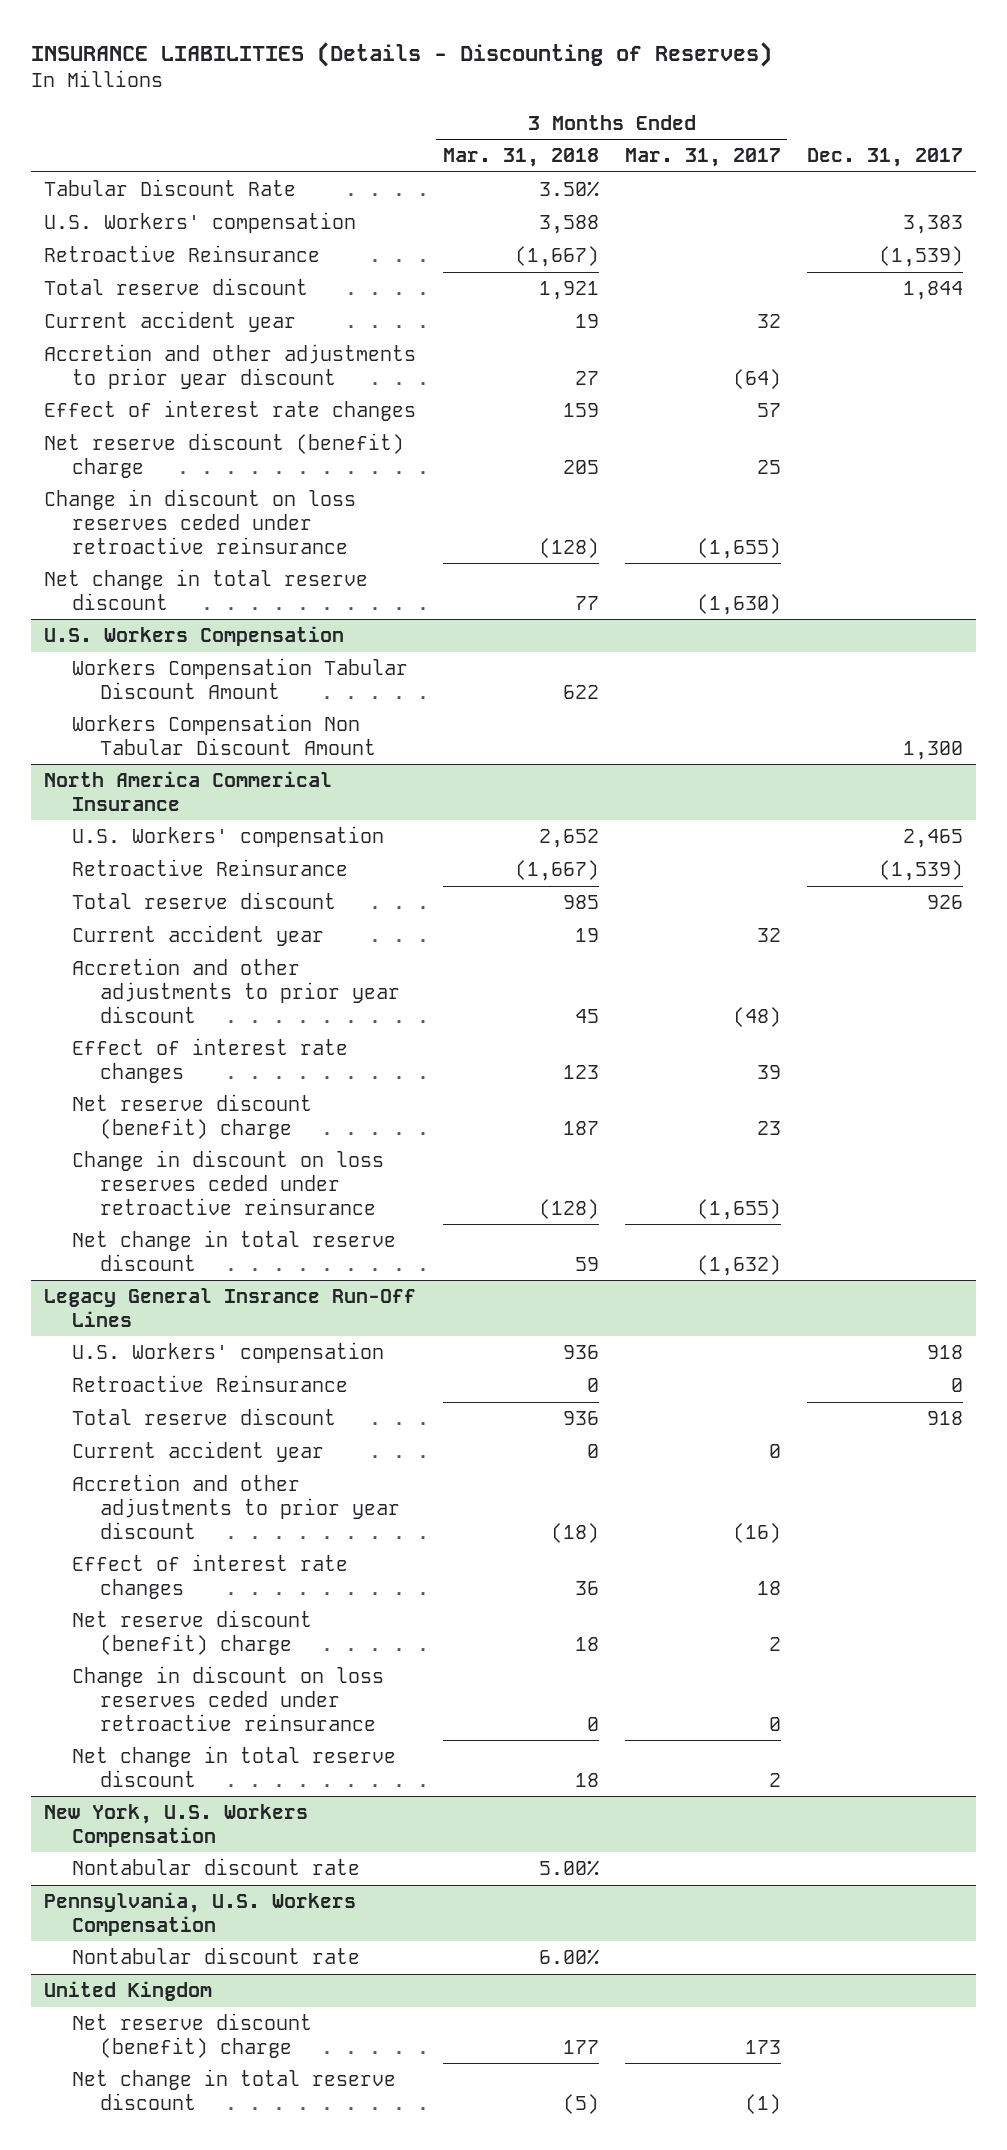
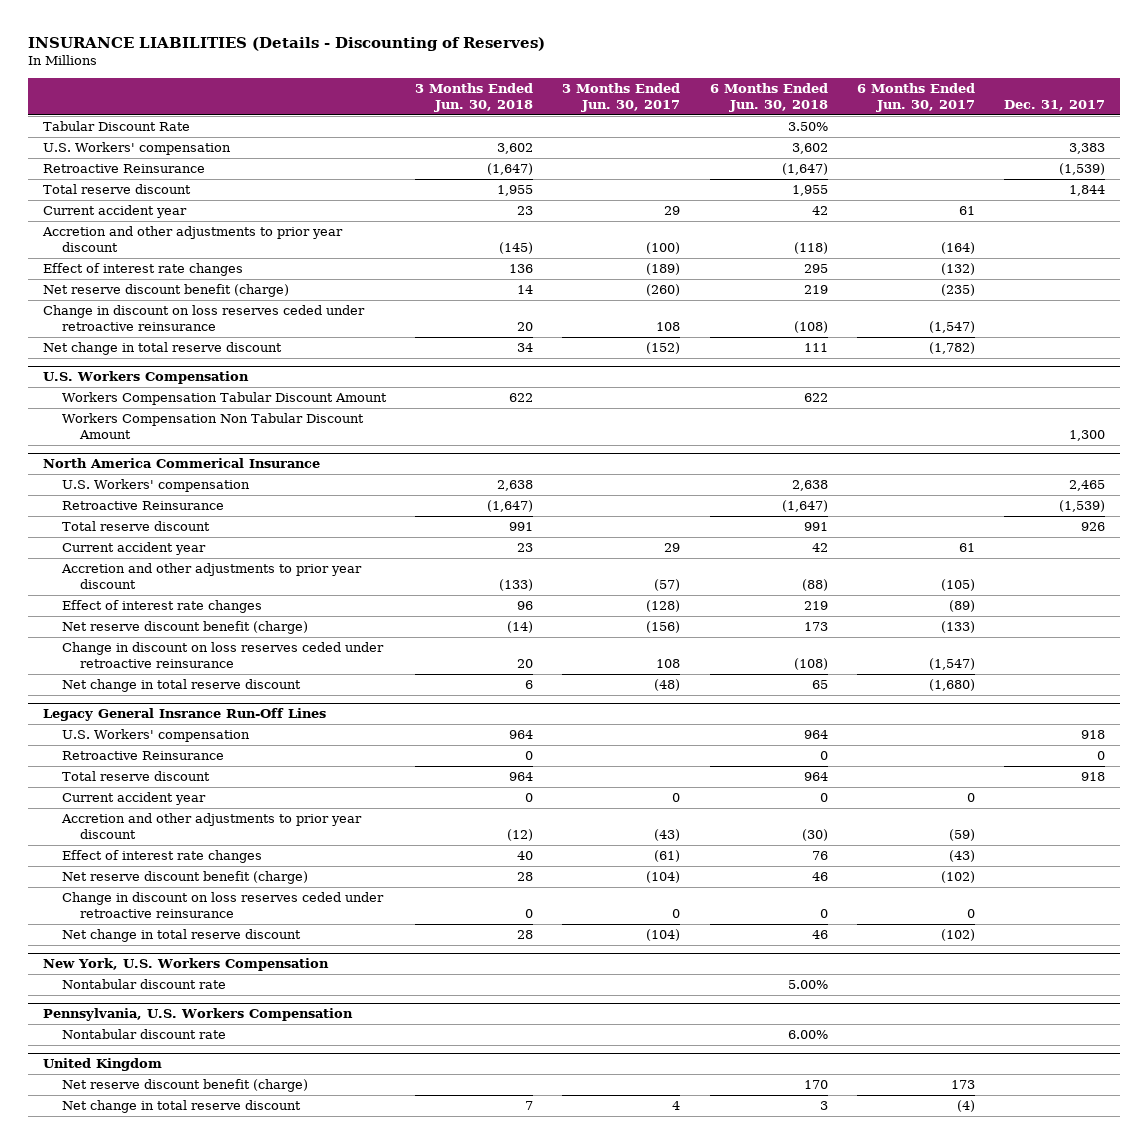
- | 3 Months Ended Mar. 31, 2018 | 3 Months Ended Mar. 31, 2017 | Dec. 31, 2017
+ | 3 Months Ended Jun. 30, 2018 | 3 Months Ended Jun. 30, 2017 | 6 Months Ended Jun. 30, 2018 | 6 Months Ended Jun. 30, 2017 | Dec. 31, 2017
- Net reserve discount (benefit) charge | 205 | 25 |
+ Net reserve discount benefit (charge) | 14 | (260) | 219 | (235) |
@ North America Commerical Insurance
- Net reserve discount (benefit) charge | 187 | 23 |
+ Net reserve discount benefit (charge) | (14) | (156) | 173 | (133) |
@ Legacy General Insrance Run-Off Lines
- Net reserve discount (benefit) charge | 18 | 2 |
+ Net reserve discount benefit (charge) | 28 | (104) | 46 | (102) |
@ United Kingdom
- Net reserve discount (benefit) charge | 177 | 173 |
+ Net reserve discount benefit (charge) | | | 170 | 173 |

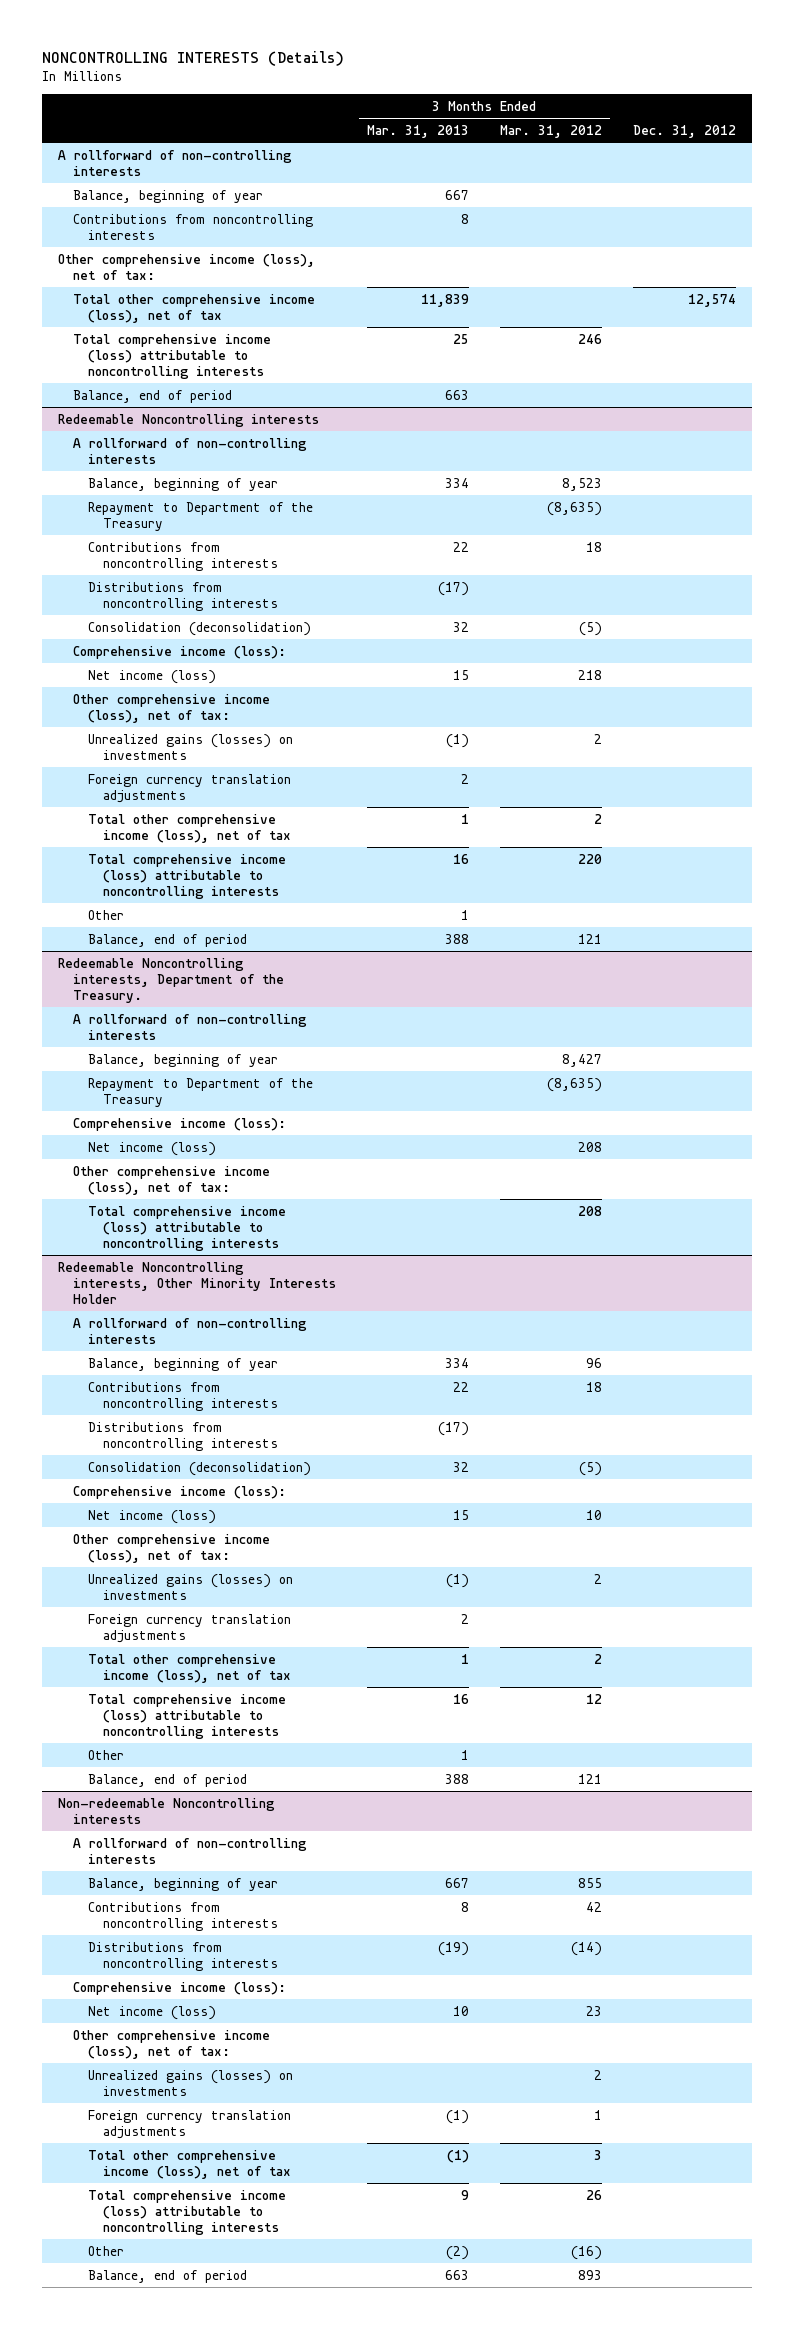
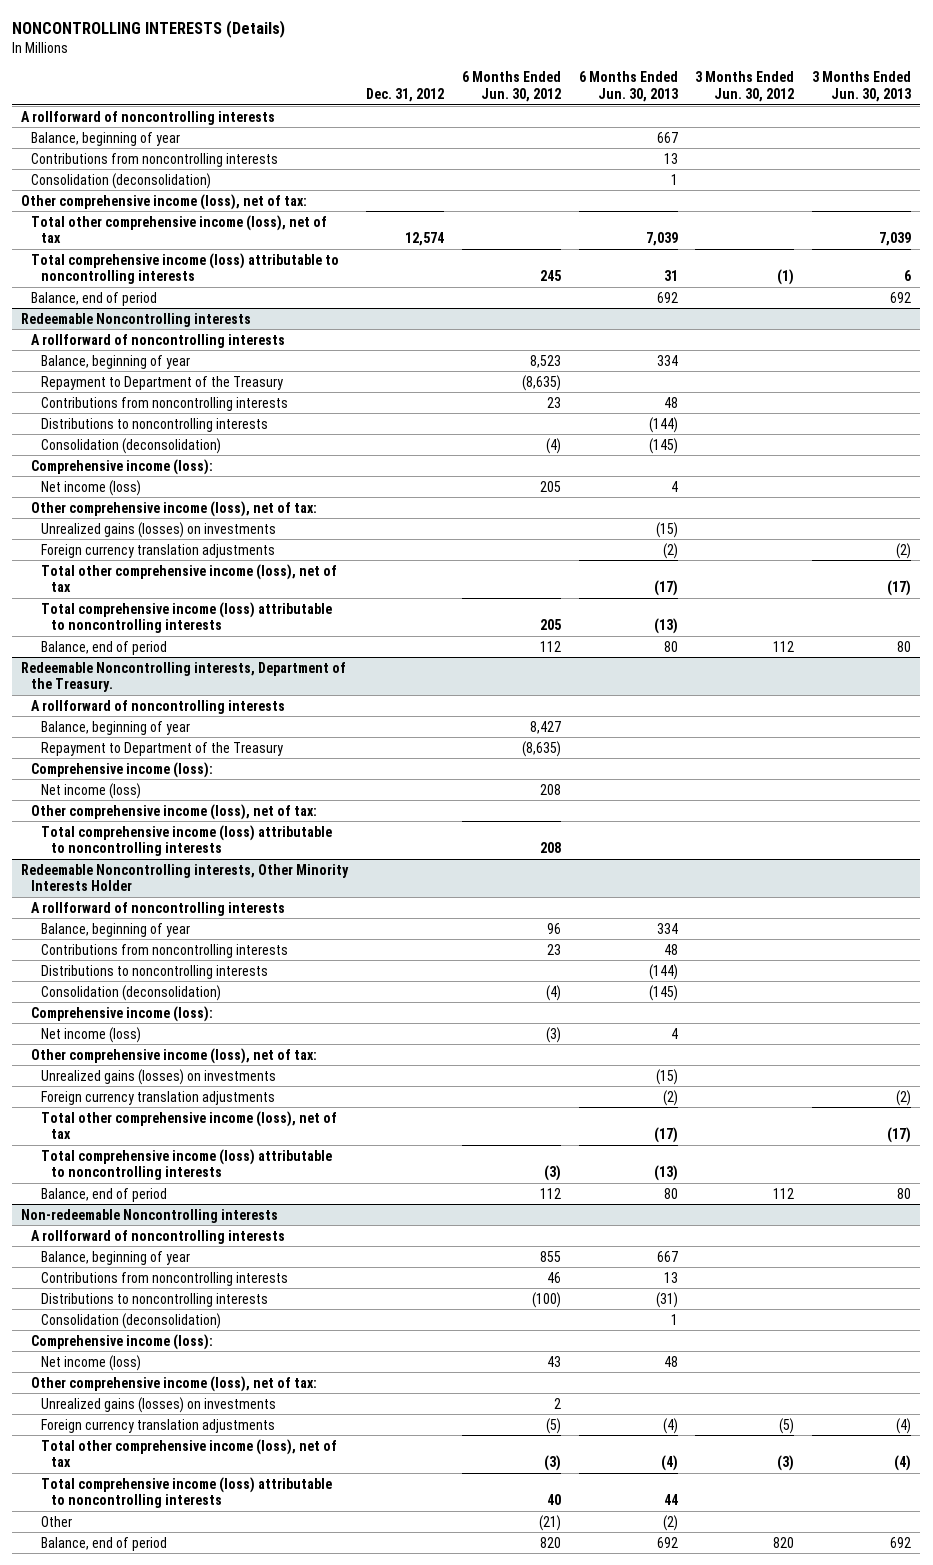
- | 3 Months Ended Mar. 31, 2013 | 3 Months Ended Mar. 31, 2012 | Dec. 31, 2012
+ | Dec. 31, 2012 | 6 Months Ended Jun. 30, 2012 | 6 Months Ended Jun. 30, 2013 | 3 Months Ended Jun. 30, 2012 | 3 Months Ended Jun. 30, 2013
- A rollforward of non-controlling interests
+ A rollforward of noncontrolling interests
+ Consolidation (deconsolidation) | | | 1 | |
@ Redeemable Noncontrolling interests
- A rollforward of non-controlling interests
+ A rollforward of noncontrolling interests
- Distributions from noncontrolling interests | (17) | |
+ Distributions to noncontrolling interests | | | (144) | |
- Other | 1 | |
@ Redeemable Noncontrolling interests, Department of the Treasury.
- A rollforward of non-controlling interests
+ A rollforward of noncontrolling interests
@ Redeemable Noncontrolling interests, Other Minority Interests Holder
- A rollforward of non-controlling interests
+ A rollforward of noncontrolling interests
- Distributions from noncontrolling interests | (17) | |
+ Distributions to noncontrolling interests | | | (144) | |
- Other | 1 | |
@ Non-redeemable Noncontrolling interests
- A rollforward of non-controlling interests
+ A rollforward of noncontrolling interests
- Distributions from noncontrolling interests | (19) | (14) |
+ Distributions to noncontrolling interests | | (100) | (31) | |
+ Consolidation (deconsolidation) | | | 1 | |

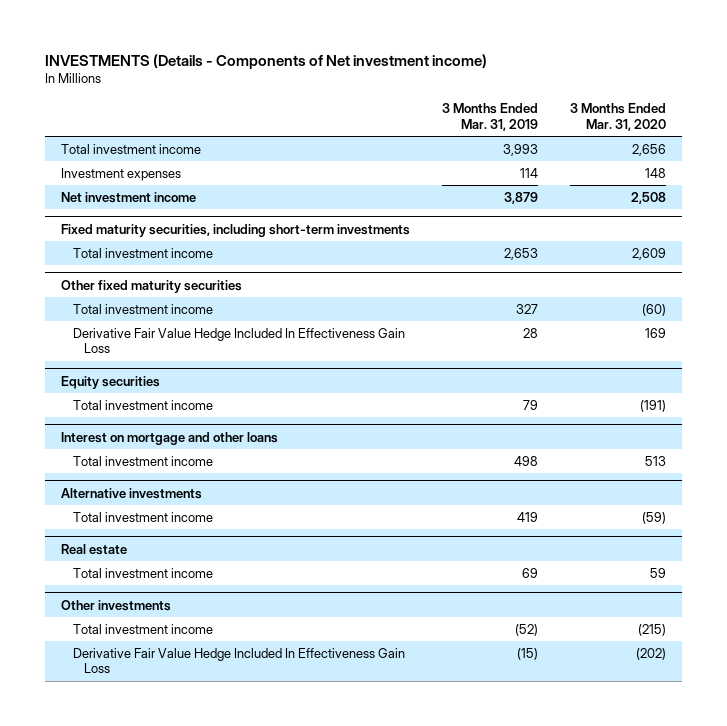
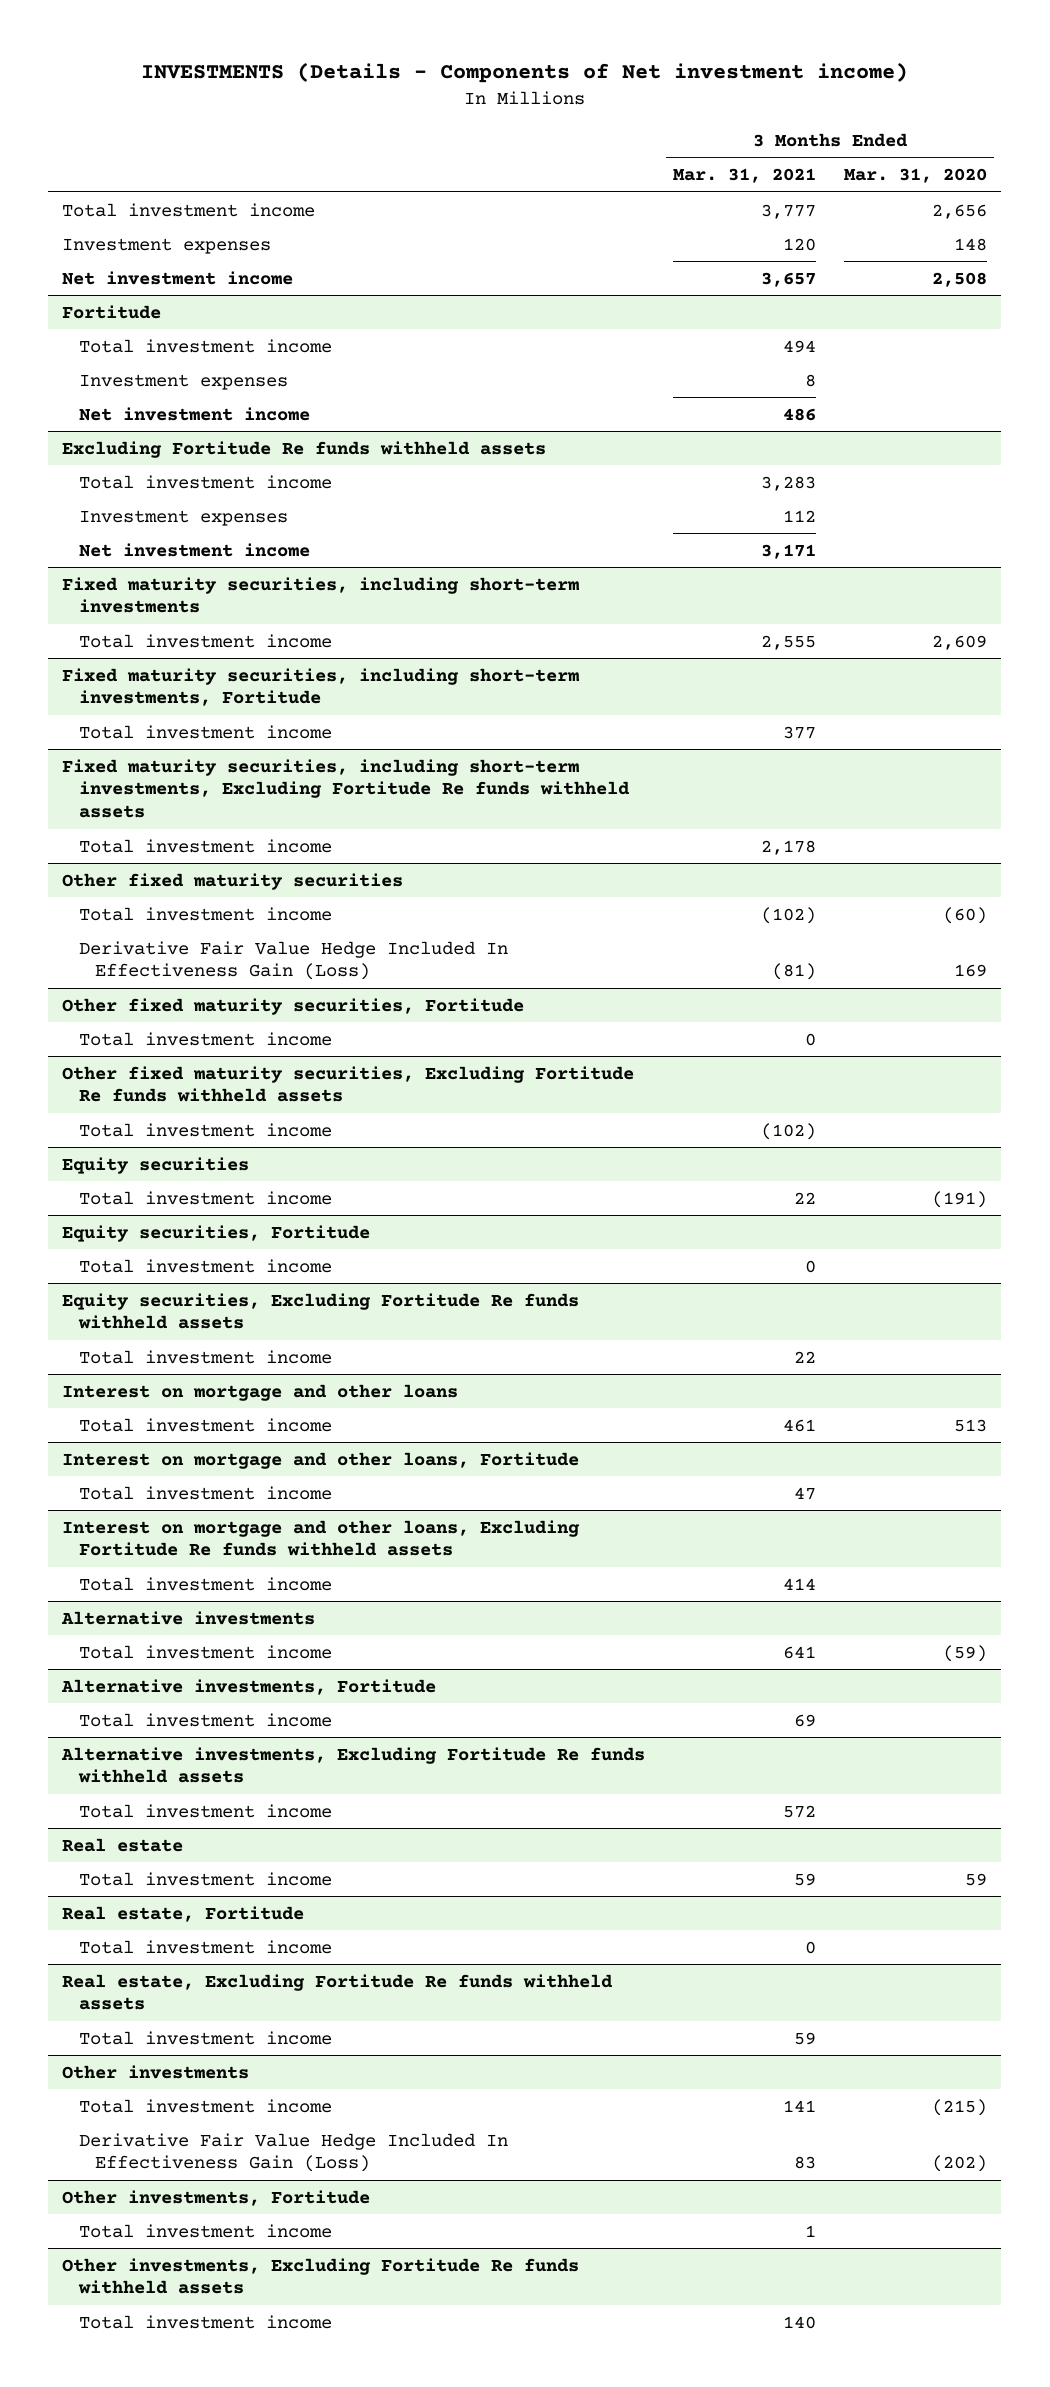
- | 3 Months Ended Mar. 31, 2019 | 3 Months Ended Mar. 31, 2020
+ | 3 Months Ended Mar. 31, 2021 | 3 Months Ended Mar. 31, 2020
+ Fortitude
+ Total investment income | 494 |
+ Investment expenses | 8 |
+ Net investment income | 486 |
+ Excluding Fortitude Re funds withheld assets
+ Total investment income | 3,283 |
+ Investment expenses | 112 |
+ Net investment income | 3,171 |
+ Fixed maturity securities, including short-term investments, Fortitude
+ Total investment income | 377 |
+ Fixed maturity securities, including short-term investments, Excluding Fortitude Re funds withheld assets
+ Total investment income | 2,178 |
@ Other fixed maturity securities
- Derivative Fair Value Hedge Included In Effectiveness Gain Loss | 28 | 169
+ Derivative Fair Value Hedge Included In Effectiveness Gain (Loss) | (81) | 169
+ Other fixed maturity securities, Fortitude
+ Total investment income | 0 |
+ Other fixed maturity securities, Excluding Fortitude Re funds withheld assets
+ Total investment income | (102) |
+ Equity securities, Fortitude
+ Total investment income | 0 |
+ Equity securities, Excluding Fortitude Re funds withheld assets
+ Total investment income | 22 |
+ Interest on mortgage and other loans, Fortitude
+ Total investment income | 47 |
+ Interest on mortgage and other loans, Excluding Fortitude Re funds withheld assets
+ Total investment income | 414 |
+ Alternative investments, Fortitude
+ Total investment income | 69 |
+ Alternative investments, Excluding Fortitude Re funds withheld assets
+ Total investment income | 572 |
+ Real estate, Fortitude
+ Total investment income | 0 |
+ Real estate, Excluding Fortitude Re funds withheld assets
+ Total investment income | 59 |
@ Other investments
- Derivative Fair Value Hedge Included In Effectiveness Gain Loss | (15) | (202)
+ Derivative Fair Value Hedge Included In Effectiveness Gain (Loss) | 83 | (202)
+ Other investments, Fortitude
+ Total investment income | 1 |
+ Other investments, Excluding Fortitude Re funds withheld assets
+ Total investment income | 140 |

